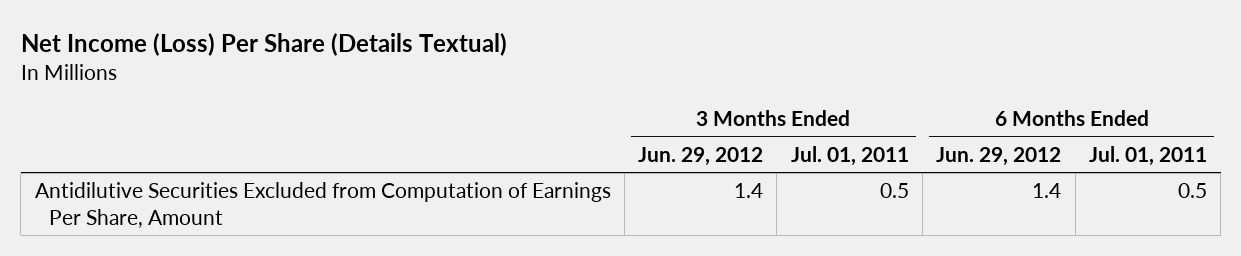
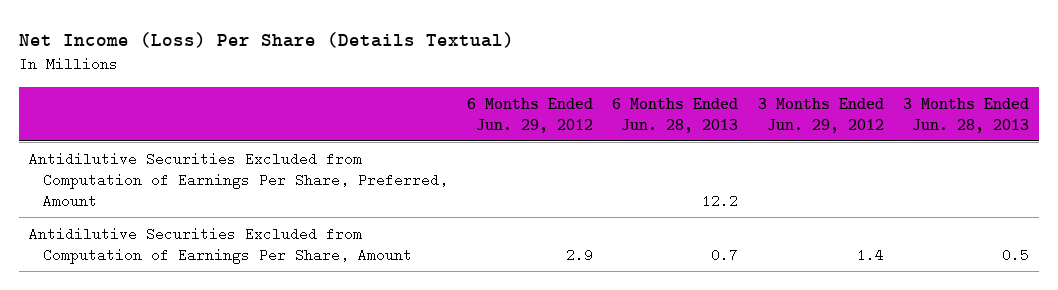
- | 3 Months Ended Jun. 29, 2012 | 3 Months Ended Jul. 01, 2011 | 6 Months Ended Jun. 29, 2012 | 6 Months Ended Jul. 01, 2011
+ | 6 Months Ended Jun. 29, 2012 | 6 Months Ended Jun. 28, 2013 | 3 Months Ended Jun. 29, 2012 | 3 Months Ended Jun. 28, 2013
- Antidilutive Securities Excluded from Computation of Earnings Per Share, Amount | 1.4 | 0.5 | 1.4 | 0.5
+ Antidilutive Securities Excluded from Computation of Earnings Per Share, Preferred, Amount | | 12.2 | |
+ Antidilutive Securities Excluded from Computation of Earnings Per Share, Amount | 2.9 | 0.7 | 1.4 | 0.5

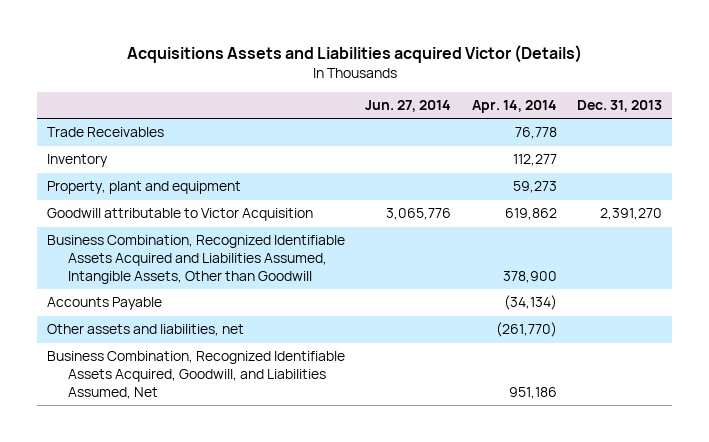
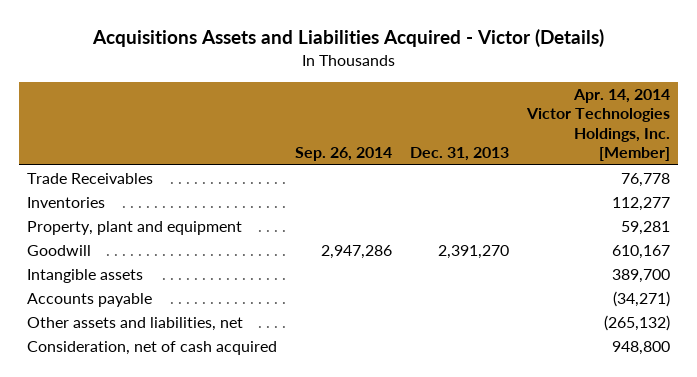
- Acquisitions Assets and Liabilities acquired Victor (Details)
+ Acquisitions Assets and Liabilities Acquired - Victor (Details)
- | Jun. 27, 2014 | Apr. 14, 2014 | Dec. 31, 2013
+ | Sep. 26, 2014 | Dec. 31, 2013 | Apr. 14, 2014 Victor Technologies Holdings, Inc. [Member]
- Inventory | | 112,277 |
+ Inventories | | | 112,277
- Goodwill attributable to Victor Acquisition | 3,065,776 | 619,862 | 2,391,270
- Business Combination, Recognized Identifiable Assets Acquired and Liabilities Assumed, Intangible Assets, Other than Goodwill | | 378,900 |
- Accounts Payable | | (34,134) |
+ Goodwill | 2,947,286 | 2,391,270 | 610,167
+ Intangible assets | | | 389,700
+ Accounts payable | | | (34,271)
- Business Combination, Recognized Identifiable Assets Acquired, Goodwill, and Liabilities Assumed, Net | | 951,186 |
+ Consideration, net of cash acquired | | | 948,800

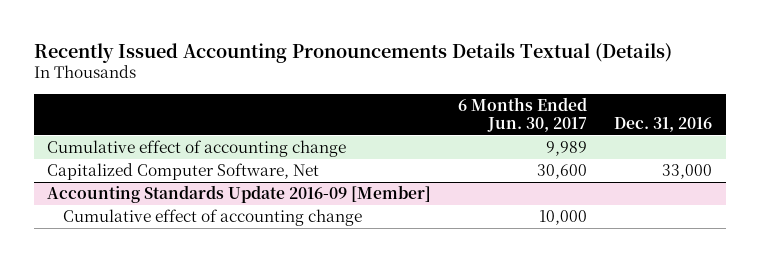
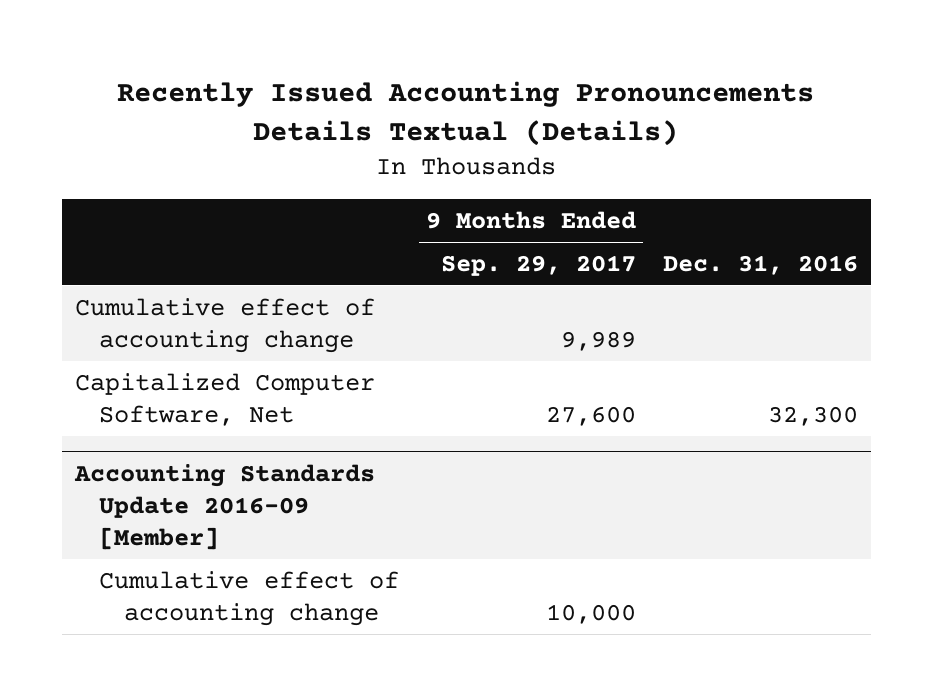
- | 6 Months Ended Jun. 30, 2017 | Dec. 31, 2016
+ | 9 Months Ended Sep. 29, 2017 | Dec. 31, 2016
- Capitalized Computer Software, Net | 30,600 | 33,000
+ Capitalized Computer Software, Net | 27,600 | 32,300

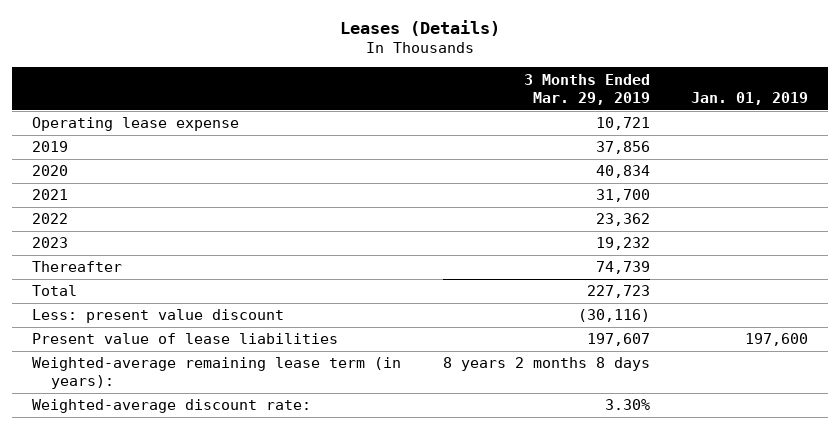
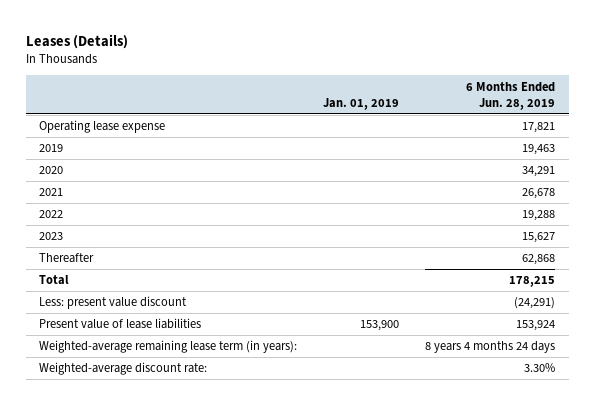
- | 3 Months Ended Mar. 29, 2019 | Jan. 01, 2019
+ | Jan. 01, 2019 | 6 Months Ended Jun. 28, 2019
- Present value of lease liabilities | 197,607 | 197,600
+ Present value of lease liabilities | 153,900 | 153,924

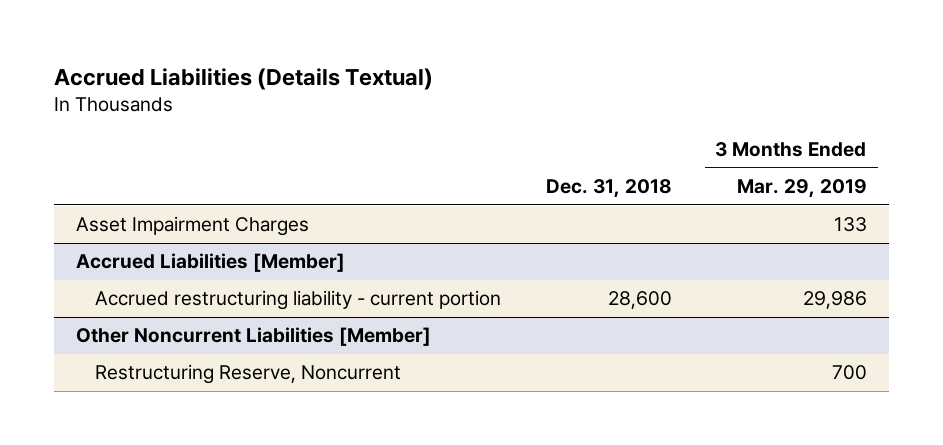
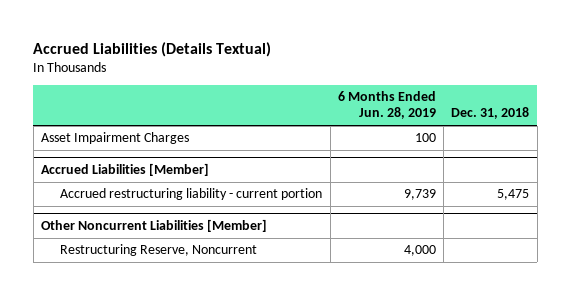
- | Dec. 31, 2018 | 3 Months Ended Mar. 29, 2019
+ | 6 Months Ended Jun. 28, 2019 | Dec. 31, 2018
@ Accrued Liabilities [Member]
- Accrued restructuring liability - current portion | 28,600 | 29,986
+ Accrued restructuring liability - current portion | 9,739 | 5,475

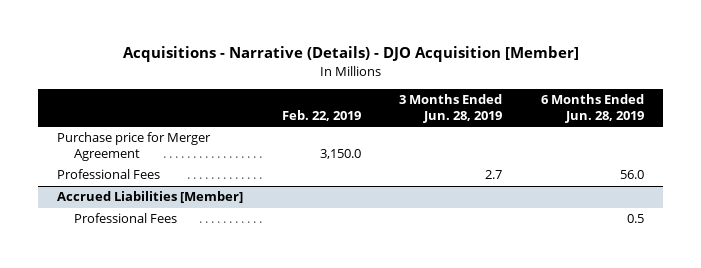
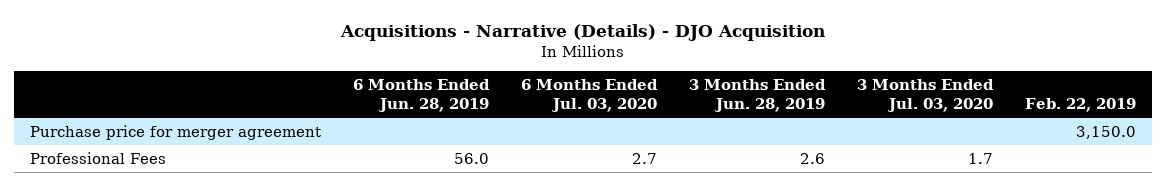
- Acquisitions - Narrative (Details) - DJO Acquisition [Member]
+ Acquisitions - Narrative (Details) - DJO Acquisition
- | Feb. 22, 2019 | 3 Months Ended Jun. 28, 2019 | 6 Months Ended Jun. 28, 2019
+ | 6 Months Ended Jun. 28, 2019 | 6 Months Ended Jul. 03, 2020 | 3 Months Ended Jun. 28, 2019 | 3 Months Ended Jul. 03, 2020 | Feb. 22, 2019
- Purchase price for Merger Agreement | 3,150.0 | |
- Professional Fees | | 2.7 | 56.0
- Accrued Liabilities [Member]
- Professional Fees | | | 0.5
+ Purchase price for merger agreement | | | | | 3,150.0
+ Professional Fees | 56.0 | 2.7 | 2.6 | 1.7 |

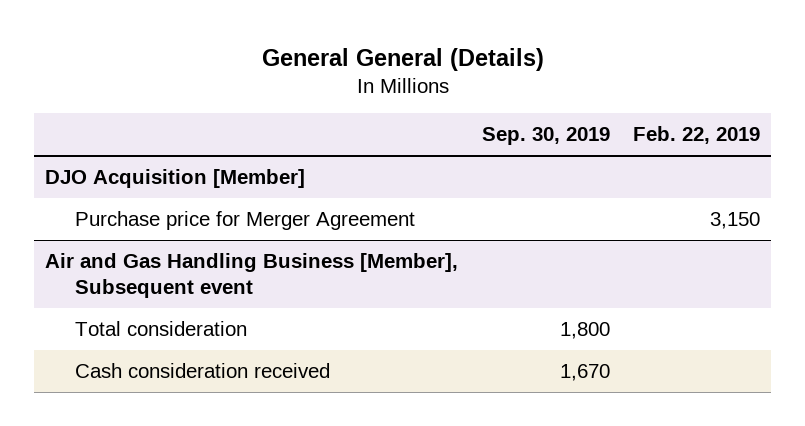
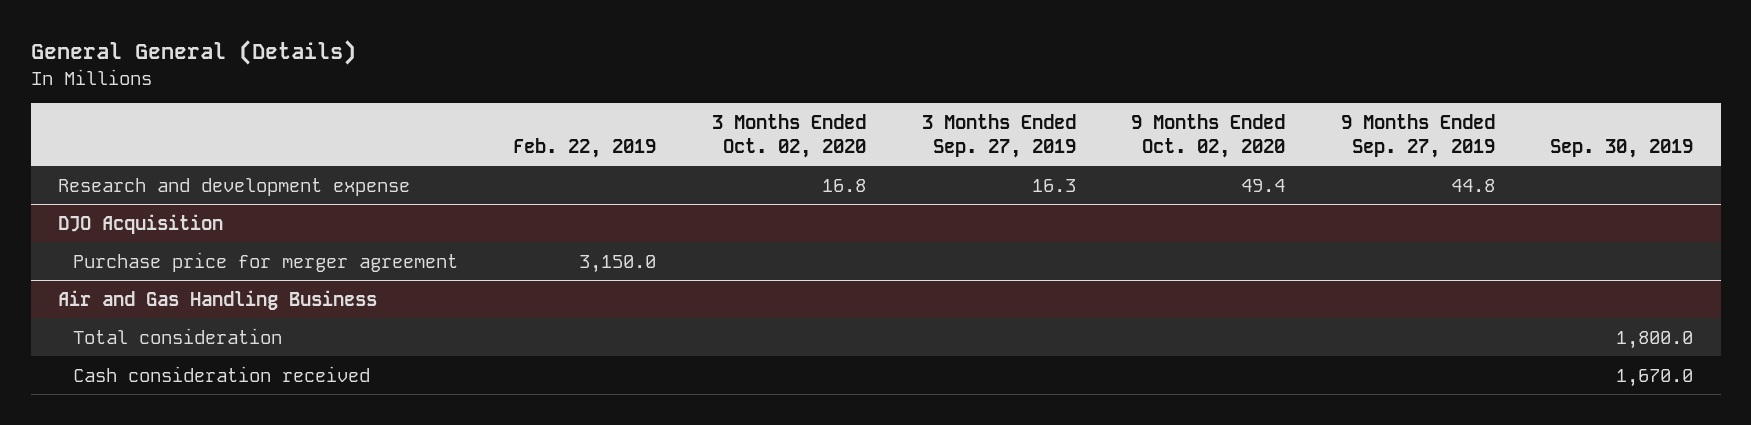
- | Sep. 30, 2019 | Feb. 22, 2019
+ | Feb. 22, 2019 | 3 Months Ended Oct. 02, 2020 | 3 Months Ended Sep. 27, 2019 | 9 Months Ended Oct. 02, 2020 | 9 Months Ended Sep. 27, 2019 | Sep. 30, 2019
- DJO Acquisition [Member]
- Purchase price for Merger Agreement | | 3,150
- Air and Gas Handling Business [Member], Subsequent event
- Total consideration | 1,800 |
- Cash consideration received | 1,670 |
+ Research and development expense | | 16.8 | 16.3 | 49.4 | 44.8 |
+ DJO Acquisition
+ Purchase price for merger agreement | 3,150.0 | | | | |
+ Air and Gas Handling Business
+ Total consideration | | | | | | 1,800.0
+ Cash consideration received | | | | | | 1,670.0

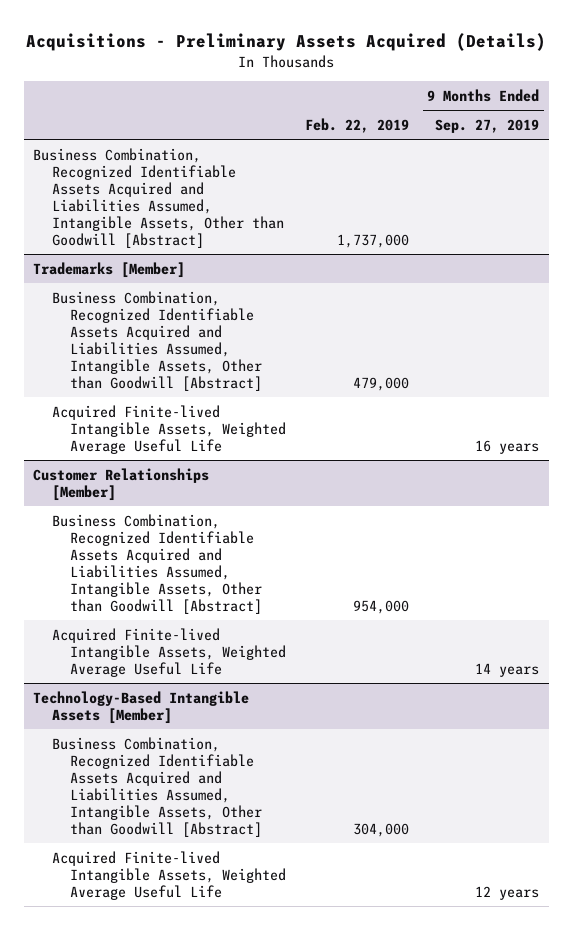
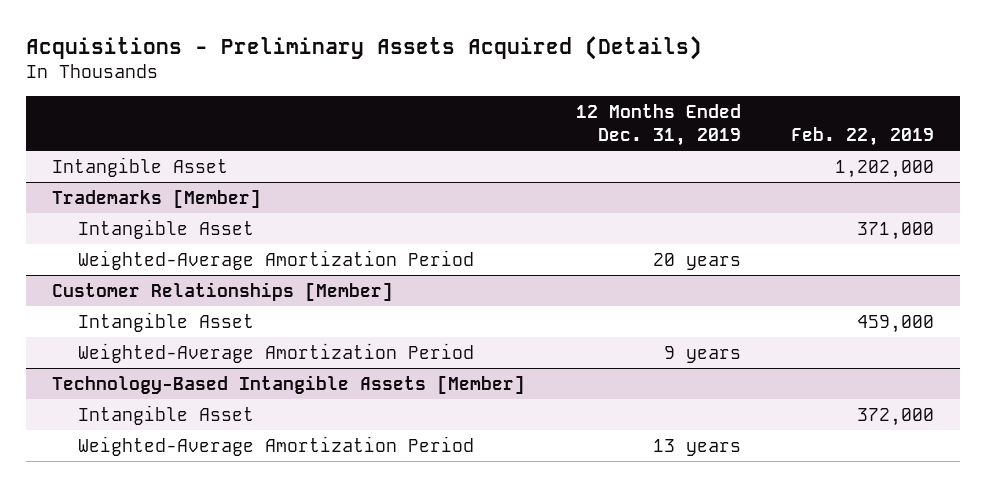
- | Feb. 22, 2019 | 9 Months Ended Sep. 27, 2019
+ | 12 Months Ended Dec. 31, 2019 | Feb. 22, 2019
- Business Combination, Recognized Identifiable Assets Acquired and Liabilities Assumed, Intangible Assets, Other than Goodwill [Abstract] | 1,737,000 |
+ Intangible Asset | | 1,202,000
@ Trademarks [Member]
- Business Combination, Recognized Identifiable Assets Acquired and Liabilities Assumed, Intangible Assets, Other than Goodwill [Abstract] | 479,000 |
- Acquired Finite-lived Intangible Assets, Weighted Average Useful Life | | 16 years
+ Intangible Asset | | 371,000
+ Weighted-Average Amortization Period | 20 years |
@ Customer Relationships [Member]
- Business Combination, Recognized Identifiable Assets Acquired and Liabilities Assumed, Intangible Assets, Other than Goodwill [Abstract] | 954,000 |
- Acquired Finite-lived Intangible Assets, Weighted Average Useful Life | | 14 years
+ Intangible Asset | | 459,000
+ Weighted-Average Amortization Period | 9 years |
@ Technology-Based Intangible Assets [Member]
- Business Combination, Recognized Identifiable Assets Acquired and Liabilities Assumed, Intangible Assets, Other than Goodwill [Abstract] | 304,000 |
- Acquired Finite-lived Intangible Assets, Weighted Average Useful Life | | 12 years
+ Intangible Asset | | 372,000
+ Weighted-Average Amortization Period | 13 years |

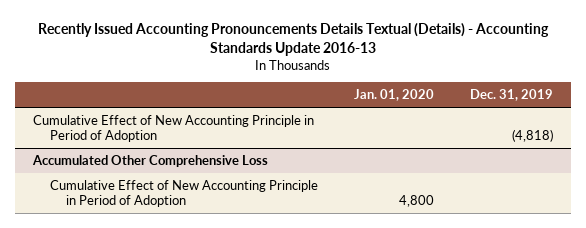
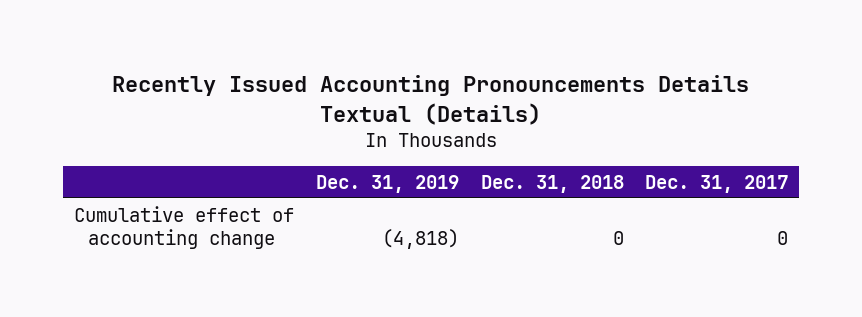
- Recently Issued Accounting Pronouncements Details Textual (Details) - Accounting Standards Update 2016-13
+ Recently Issued Accounting Pronouncements Details Textual (Details)
- | Jan. 01, 2020 | Dec. 31, 2019
+ | Dec. 31, 2019 | Dec. 31, 2018 | Dec. 31, 2017
- Cumulative Effect of New Accounting Principle in Period of Adoption | | (4,818)
- Accumulated Other Comprehensive Loss
- Cumulative Effect of New Accounting Principle in Period of Adoption | 4,800 |
+ Cumulative effect of accounting change | (4,818) | 0 | 0

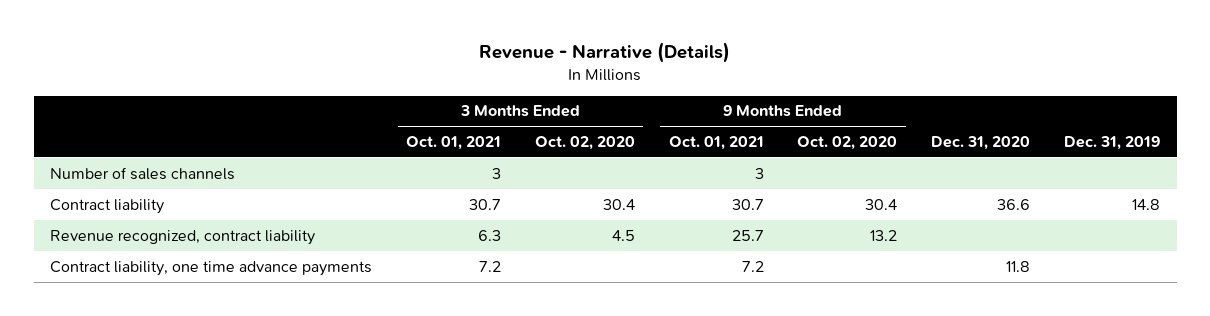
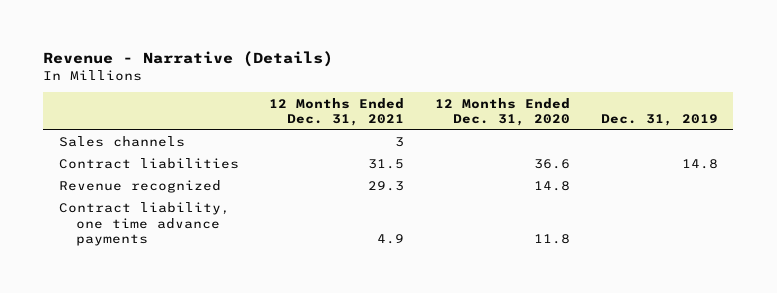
- | 3 Months Ended Oct. 01, 2021 | 3 Months Ended Oct. 02, 2020 | 9 Months Ended Oct. 01, 2021 | 9 Months Ended Oct. 02, 2020 | Dec. 31, 2020 | Dec. 31, 2019
+ | 12 Months Ended Dec. 31, 2021 | 12 Months Ended Dec. 31, 2020 | Dec. 31, 2019
- Number of sales channels | 3 | | 3 | | |
- Contract liability | 30.7 | 30.4 | 30.7 | 30.4 | 36.6 | 14.8
- Revenue recognized, contract liability | 6.3 | 4.5 | 25.7 | 13.2 | |
+ Sales channels | 3 | |
+ Contract liabilities | 31.5 | 36.6 | 14.8
+ Revenue recognized | 29.3 | 14.8 |

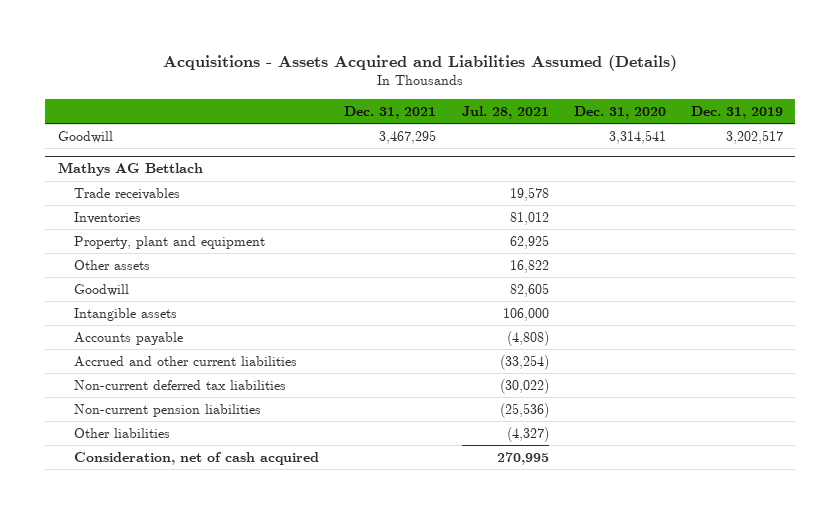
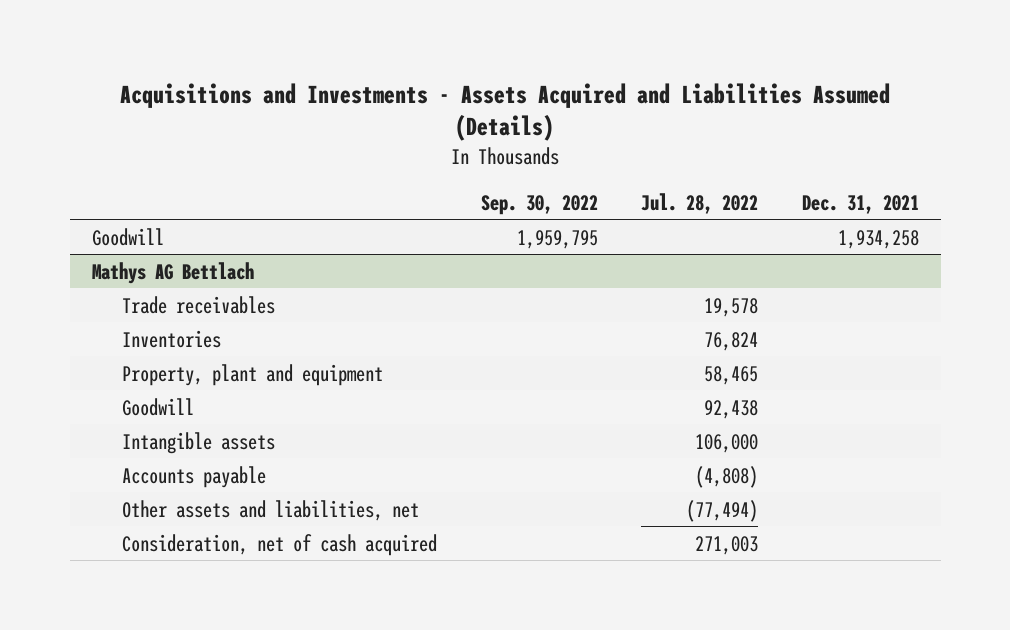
- Acquisitions - Assets Acquired and Liabilities Assumed (Details)
+ Acquisitions and Investments - Assets Acquired and Liabilities Assumed (Details)
- | Dec. 31, 2021 | Jul. 28, 2021 | Dec. 31, 2020 | Dec. 31, 2019
+ | Sep. 30, 2022 | Jul. 28, 2022 | Dec. 31, 2021
- Goodwill | 3,467,295 | | 3,314,541 | 3,202,517
+ Goodwill | 1,959,795 | | 1,934,258
@ Mathys AG Bettlach
- Other assets | | 16,822 | |
- Accrued and other current liabilities | | (33,254) | |
- Non-current deferred tax liabilities | | (30,022) | |
- Non-current pension liabilities | | (25,536) | |
- Other liabilities | | (4,327) | |
+ Other assets and liabilities, net | | (77,494) |

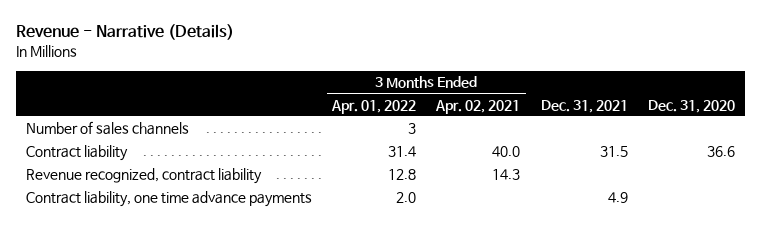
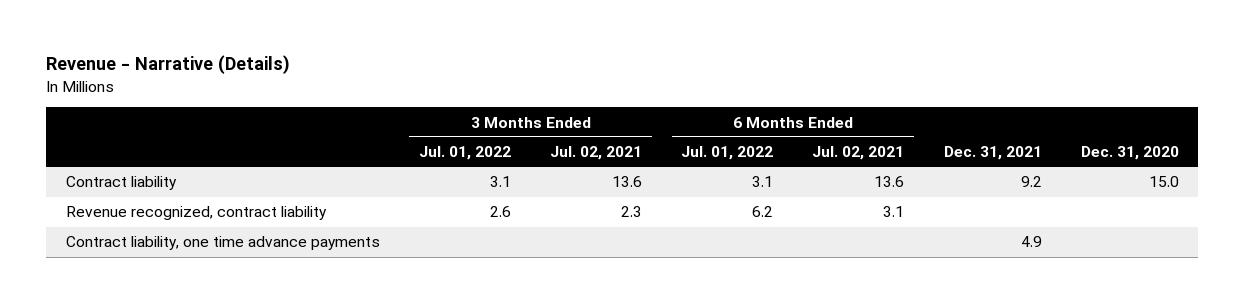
- | 3 Months Ended Apr. 01, 2022 | 3 Months Ended Apr. 02, 2021 | Dec. 31, 2021 | Dec. 31, 2020
+ | 3 Months Ended Jul. 01, 2022 | 3 Months Ended Jul. 02, 2021 | 6 Months Ended Jul. 01, 2022 | 6 Months Ended Jul. 02, 2021 | Dec. 31, 2021 | Dec. 31, 2020
- Number of sales channels | 3 | | |
- Contract liability | 31.4 | 40.0 | 31.5 | 36.6
+ Contract liability | 3.1 | 13.6 | 3.1 | 13.6 | 9.2 | 15.0

